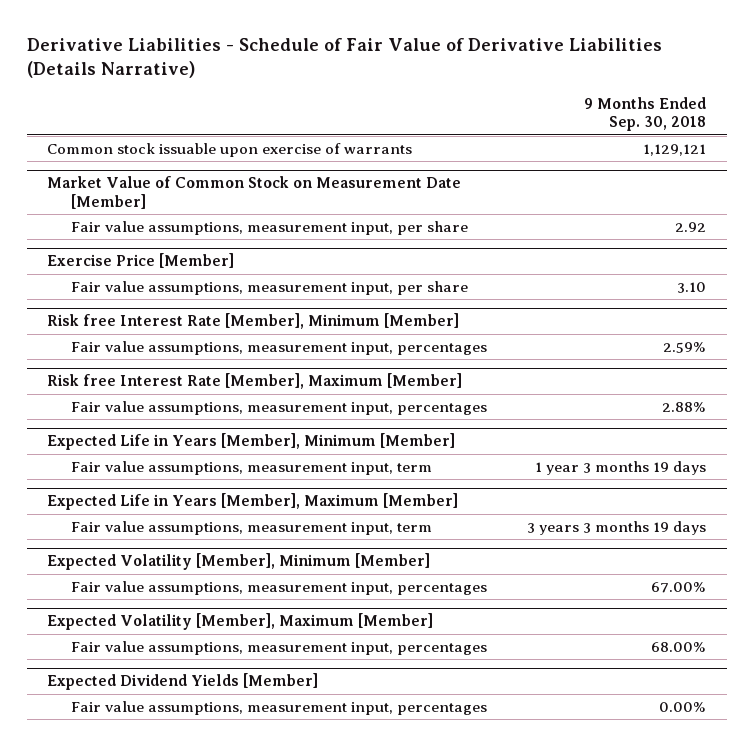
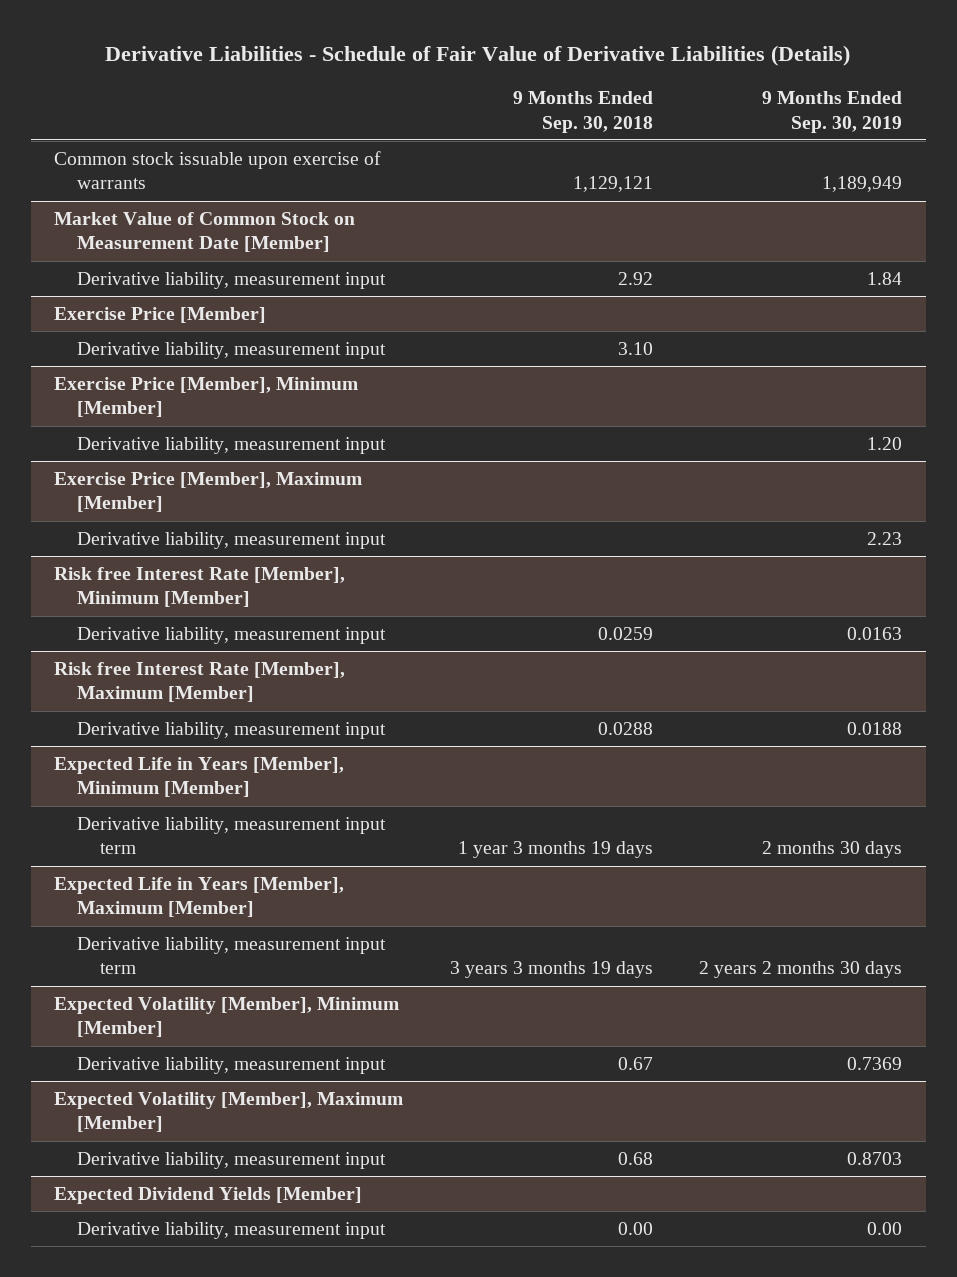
- Derivative Liabilities - Schedule of Fair Value of Derivative Liabilities (Details Narrative)
+ Derivative Liabilities - Schedule of Fair Value of Derivative Liabilities (Details)
- | 9 Months Ended Sep. 30, 2018
+ | 9 Months Ended Sep. 30, 2018 | 9 Months Ended Sep. 30, 2019
@ Market Value of Common Stock on Measurement Date [Member]
- Fair value assumptions, measurement input, per share | 2.92
+ Derivative liability, measurement input | 2.92 | 1.84
@ Exercise Price [Member]
- Fair value assumptions, measurement input, per share | 3.10
+ Derivative liability, measurement input | 3.10 |
+ Exercise Price [Member], Minimum [Member]
+ Derivative liability, measurement input | | 1.20
+ Exercise Price [Member], Maximum [Member]
+ Derivative liability, measurement input | | 2.23
@ Risk free Interest Rate [Member], Minimum [Member]
- Fair value assumptions, measurement input, percentages | 2.59%
+ Derivative liability, measurement input | 0.0259 | 0.0163
@ Risk free Interest Rate [Member], Maximum [Member]
- Fair value assumptions, measurement input, percentages | 2.88%
+ Derivative liability, measurement input | 0.0288 | 0.0188
@ Expected Life in Years [Member], Minimum [Member]
- Fair value assumptions, measurement input, term | 1 year 3 months 19 days
+ Derivative liability, measurement input term | 1 year 3 months 19 days | 2 months 30 days
@ Expected Life in Years [Member], Maximum [Member]
- Fair value assumptions, measurement input, term | 3 years 3 months 19 days
+ Derivative liability, measurement input term | 3 years 3 months 19 days | 2 years 2 months 30 days
@ Expected Volatility [Member], Minimum [Member]
- Fair value assumptions, measurement input, percentages | 67.00%
+ Derivative liability, measurement input | 0.67 | 0.7369
@ Expected Volatility [Member], Maximum [Member]
- Fair value assumptions, measurement input, percentages | 68.00%
+ Derivative liability, measurement input | 0.68 | 0.8703
@ Expected Dividend Yields [Member]
- Fair value assumptions, measurement input, percentages | 0.00%
+ Derivative liability, measurement input | 0.00 | 0.00

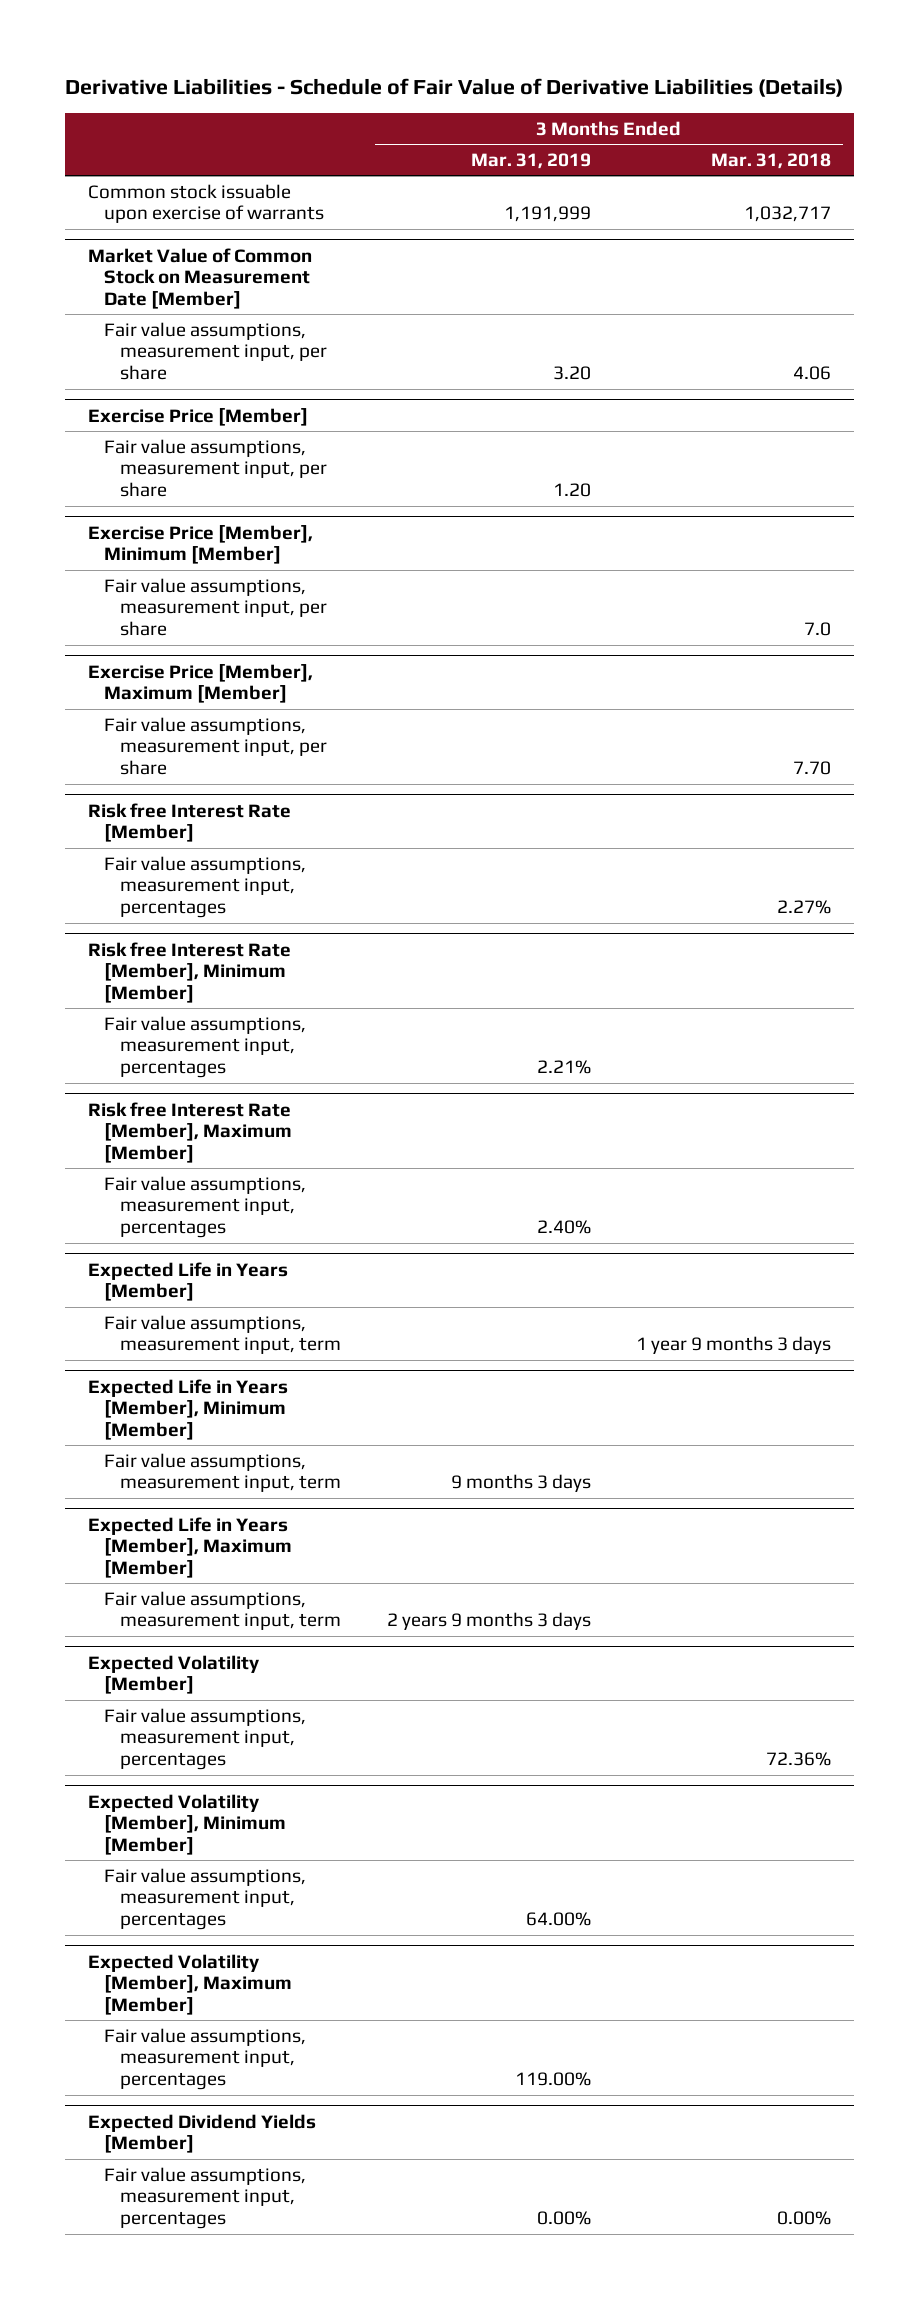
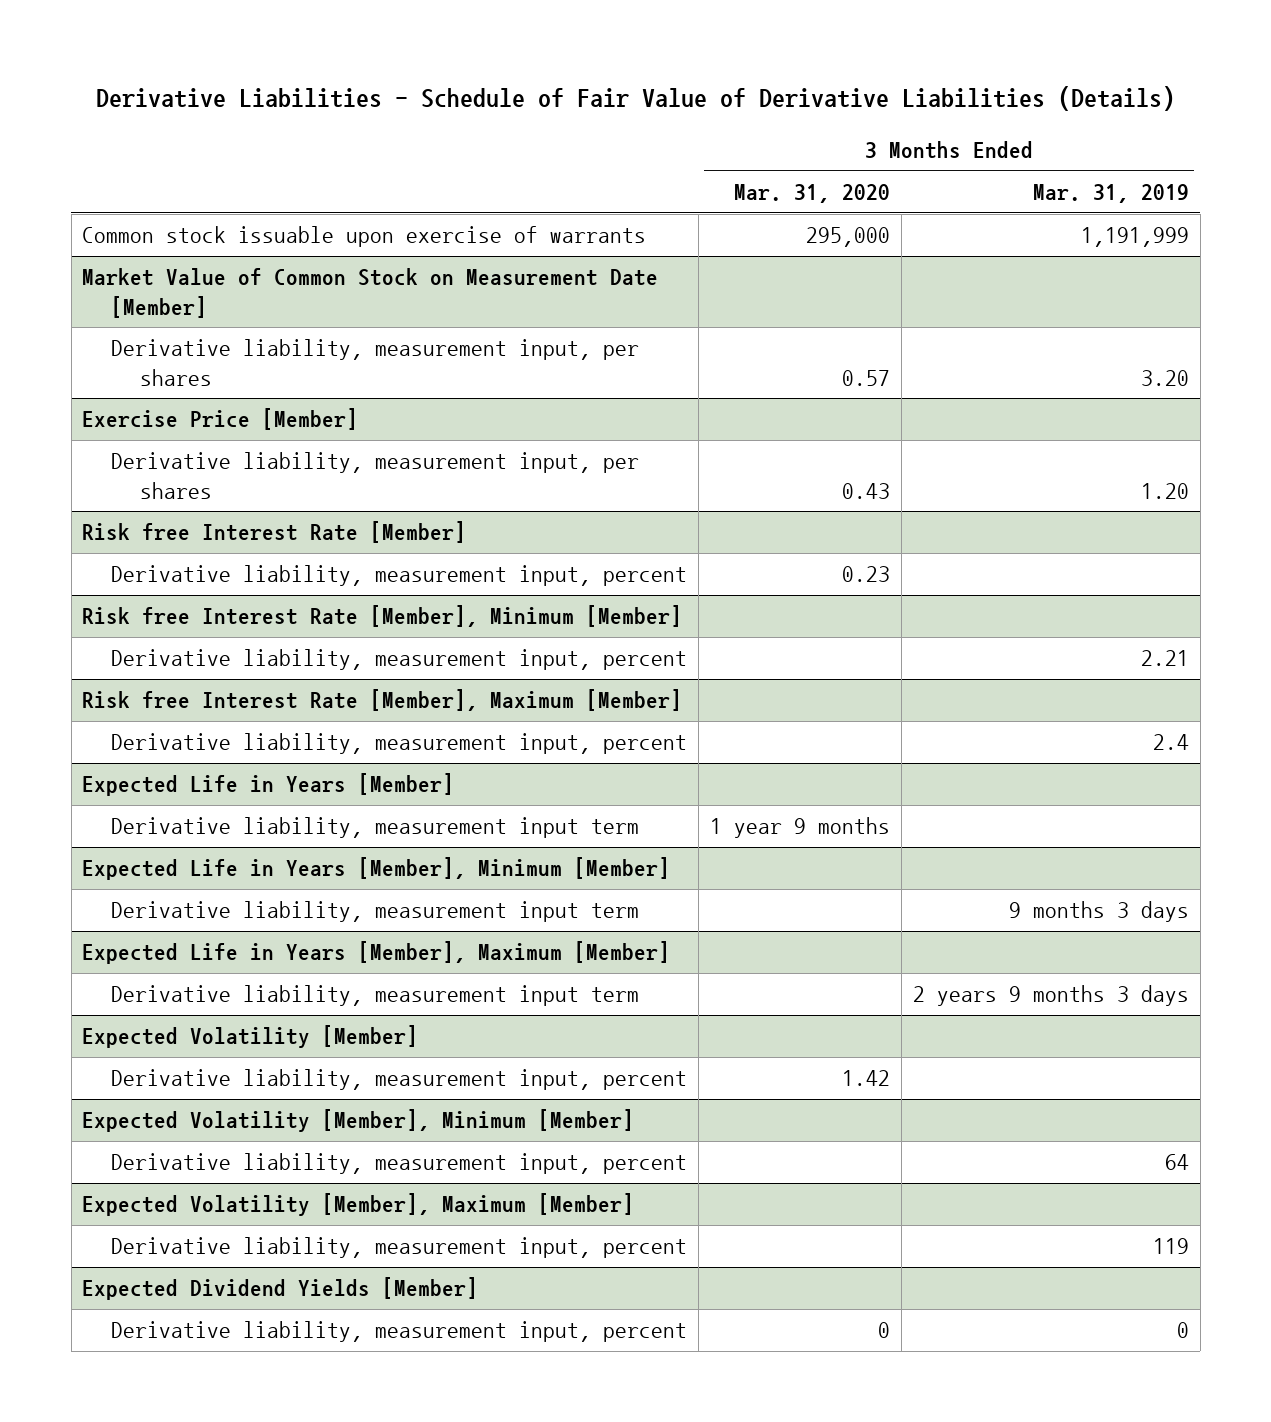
- | 3 Months Ended Mar. 31, 2019 | 3 Months Ended Mar. 31, 2018
+ | 3 Months Ended Mar. 31, 2020 | 3 Months Ended Mar. 31, 2019
@ Market Value of Common Stock on Measurement Date [Member]
- Fair value assumptions, measurement input, per share | 3.20 | 4.06
+ Derivative liability, measurement input, per shares | 0.57 | 3.20
@ Exercise Price [Member]
- Fair value assumptions, measurement input, per share | 1.20 |
- Exercise Price [Member], Minimum [Member]
- Fair value assumptions, measurement input, per share | | 7.0
- Exercise Price [Member], Maximum [Member]
- Fair value assumptions, measurement input, per share | | 7.70
@ Exercise Price [Member]
+ Derivative liability, measurement input, per shares | 0.43 | 1.20
@ Risk free Interest Rate [Member]
- Fair value assumptions, measurement input, percentages | | 2.27%
+ Derivative liability, measurement input, percent | 0.23 |
@ Risk free Interest Rate [Member], Minimum [Member]
- Fair value assumptions, measurement input, percentages | 2.21% |
+ Derivative liability, measurement input, percent | | 2.21
@ Risk free Interest Rate [Member], Maximum [Member]
- Fair value assumptions, measurement input, percentages | 2.40% |
+ Derivative liability, measurement input, percent | | 2.4
@ Expected Life in Years [Member]
- Fair value assumptions, measurement input, term | | 1 year 9 months 3 days
+ Derivative liability, measurement input term | 1 year 9 months |
@ Expected Life in Years [Member], Minimum [Member]
- Fair value assumptions, measurement input, term | 9 months 3 days |
+ Derivative liability, measurement input term | | 9 months 3 days
@ Expected Life in Years [Member], Maximum [Member]
- Fair value assumptions, measurement input, term | 2 years 9 months 3 days |
+ Derivative liability, measurement input term | | 2 years 9 months 3 days
@ Expected Volatility [Member]
- Fair value assumptions, measurement input, percentages | | 72.36%
+ Derivative liability, measurement input, percent | 1.42 |
@ Expected Volatility [Member], Minimum [Member]
- Fair value assumptions, measurement input, percentages | 64.00% |
+ Derivative liability, measurement input, percent | | 64
@ Expected Volatility [Member], Maximum [Member]
- Fair value assumptions, measurement input, percentages | 119.00% |
+ Derivative liability, measurement input, percent | | 119
@ Expected Dividend Yields [Member]
- Fair value assumptions, measurement input, percentages | 0.00% | 0.00%
+ Derivative liability, measurement input, percent | 0 | 0

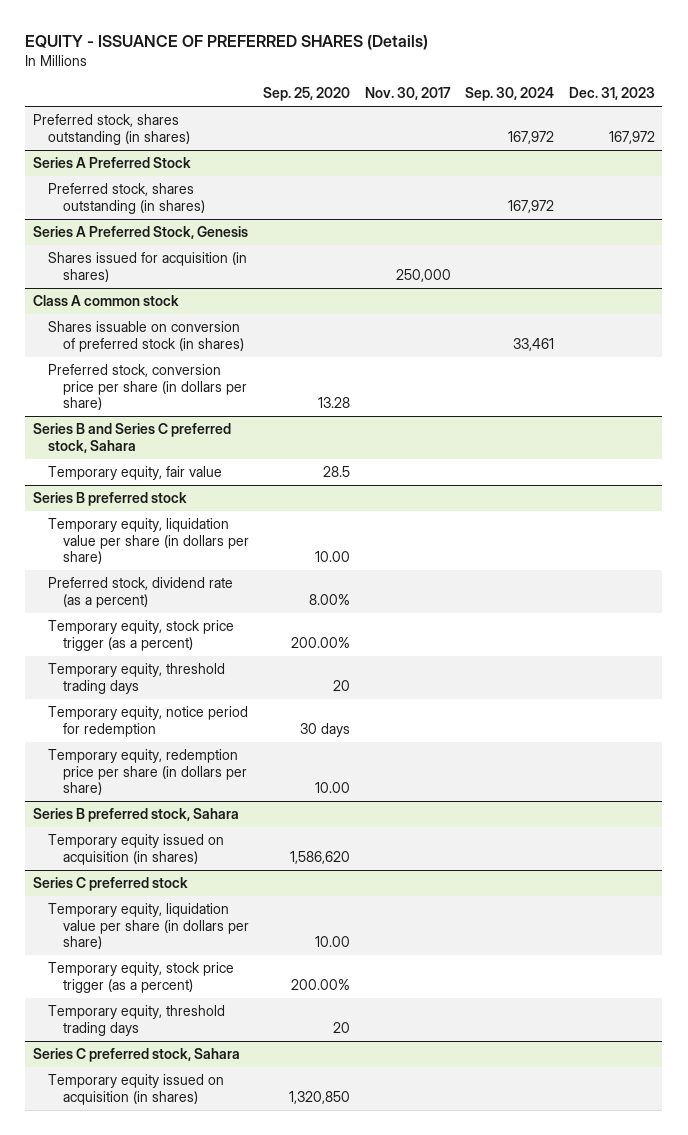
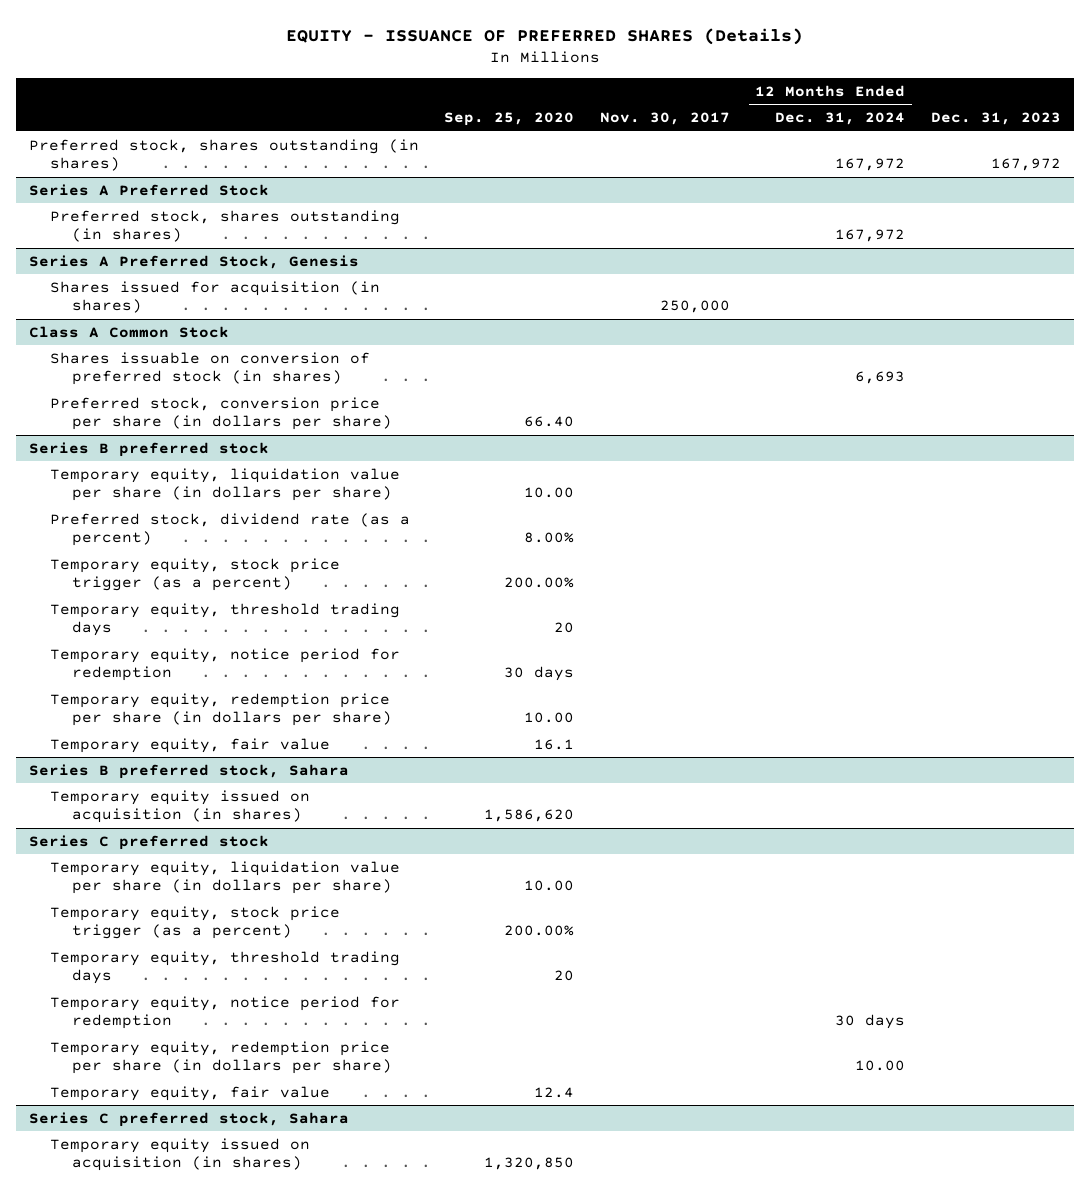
- | Sep. 25, 2020 | Nov. 30, 2017 | Sep. 30, 2024 | Dec. 31, 2023
+ | Sep. 25, 2020 | Nov. 30, 2017 | 12 Months Ended Dec. 31, 2024 | Dec. 31, 2023
- Class A common stock
+ Class A Common Stock
- Preferred stock, conversion price per share (in dollars per share) | 13.28 | | |
- Series B and Series C preferred stock, Sahara
- Temporary equity, fair value | 28.5 | | |
+ Preferred stock, conversion price per share (in dollars per share) | 66.40 | | |
@ Series B preferred stock
+ Temporary equity, fair value | 16.1 | | |
@ Series C preferred stock
+ Temporary equity, notice period for redemption | | | 30 days |
+ Temporary equity, redemption price per share (in dollars per share) | | | 10.00 |
+ Temporary equity, fair value | 12.4 | | |

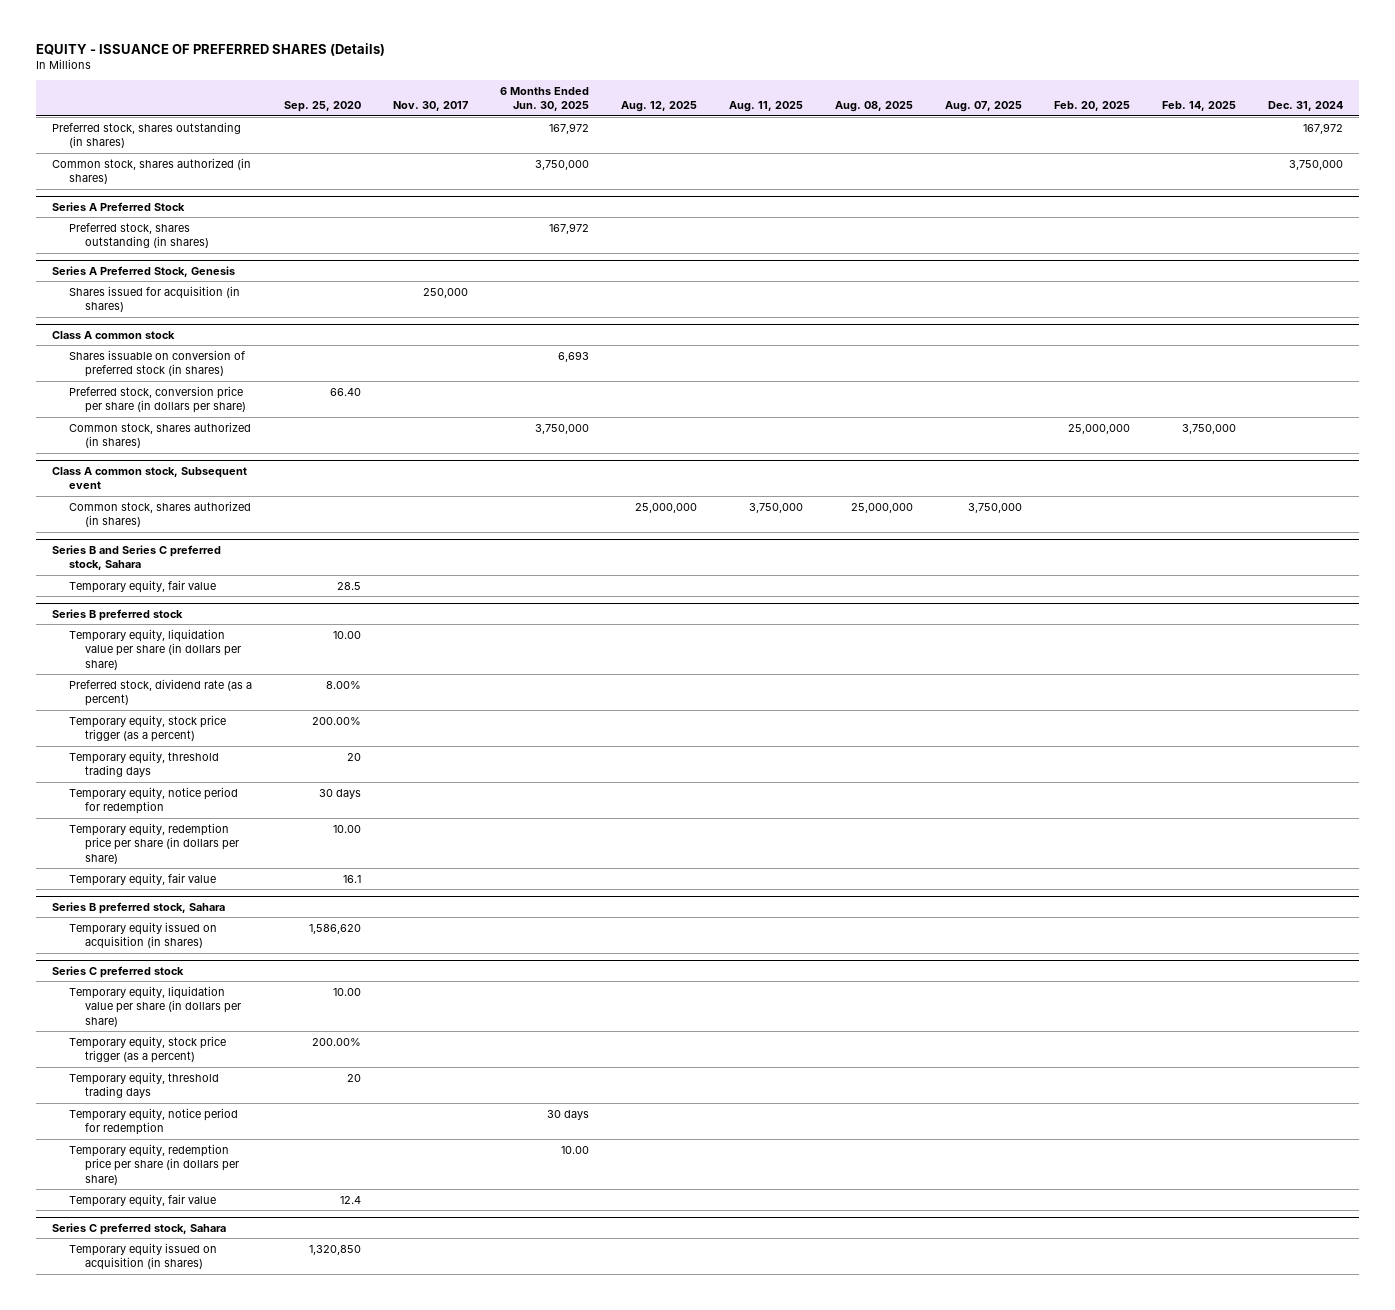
- | Sep. 25, 2020 | Nov. 30, 2017 | 12 Months Ended Dec. 31, 2024 | Dec. 31, 2023
+ | Sep. 25, 2020 | Nov. 30, 2017 | 6 Months Ended Jun. 30, 2025 | Aug. 12, 2025 | Aug. 11, 2025 | Aug. 08, 2025 | Aug. 07, 2025 | Feb. 20, 2025 | Feb. 14, 2025 | Dec. 31, 2024
+ Common stock, shares authorized (in shares) | | | 3,750,000 | | | | | | | 3,750,000
- Class A Common Stock
+ Class A common stock
+ Common stock, shares authorized (in shares) | | | 3,750,000 | | | | | 25,000,000 | 3,750,000 |
+ Class A common stock, Subsequent event
+ Common stock, shares authorized (in shares) | | | | 25,000,000 | 3,750,000 | 25,000,000 | 3,750,000 | | |
+ Series B and Series C preferred stock, Sahara
+ Temporary equity, fair value | 28.5 | | | | | | | | |

